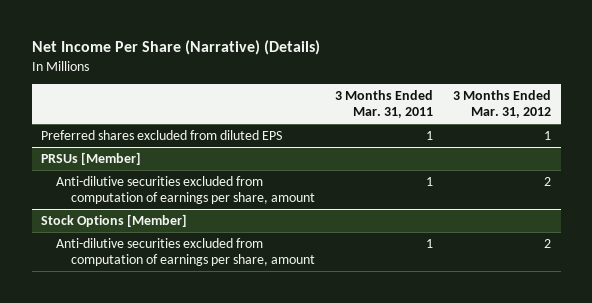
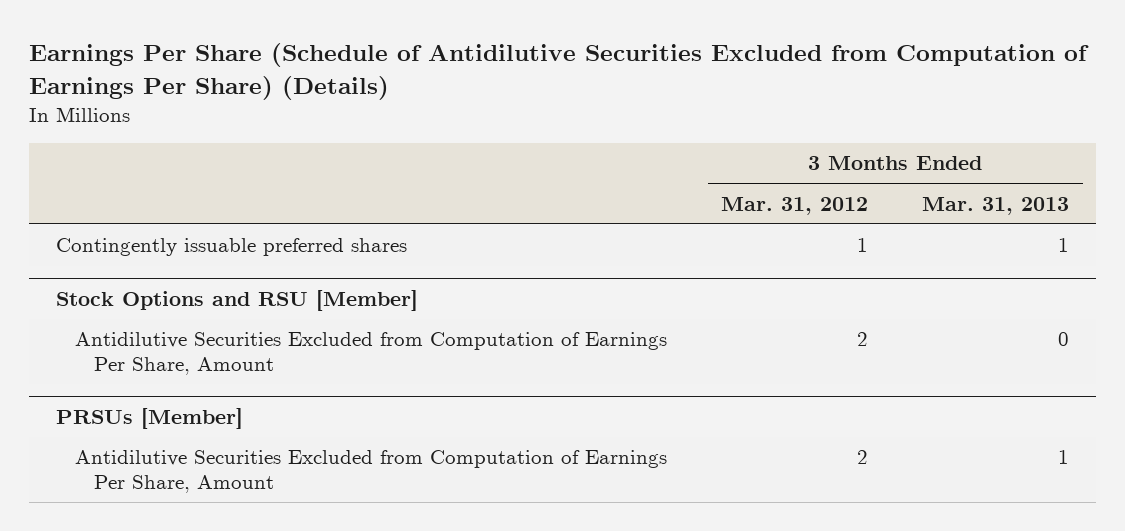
- Net Income Per Share (Narrative) (Details)
+ Earnings Per Share (Schedule of Antidilutive Securities Excluded from Computation of Earnings Per Share) (Details)
- | 3 Months Ended Mar. 31, 2011 | 3 Months Ended Mar. 31, 2012
+ | 3 Months Ended Mar. 31, 2012 | 3 Months Ended Mar. 31, 2013
- Preferred shares excluded from diluted EPS | 1 | 1
+ Contingently issuable preferred shares | 1 | 1
+ Stock Options and RSU [Member]
+ Antidilutive Securities Excluded from Computation of Earnings Per Share, Amount | 2 | 0
@ PRSUs [Member]
- Anti-dilutive securities excluded from computation of earnings per share, amount | 1 | 2
- Stock Options [Member]
- Anti-dilutive securities excluded from computation of earnings per share, amount | 1 | 2
@ PRSUs [Member]
+ Antidilutive Securities Excluded from Computation of Earnings Per Share, Amount | 2 | 1

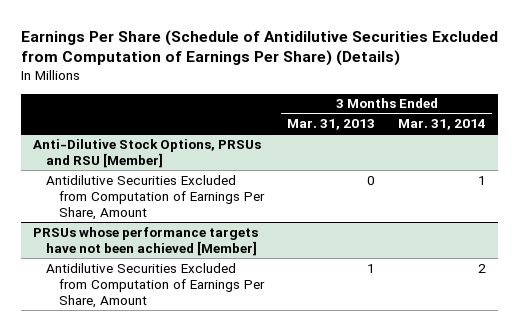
- | 3 Months Ended Mar. 31, 2012 | 3 Months Ended Mar. 31, 2013
+ | 3 Months Ended Mar. 31, 2013 | 3 Months Ended Mar. 31, 2014
- Contingently issuable preferred shares | 1 | 1
- Stock Options and RSU [Member]
+ Anti-Dilutive Stock Options, PRSUs and RSU [Member]
- PRSUs [Member]
+ PRSUs whose performance targets have not been achieved [Member]

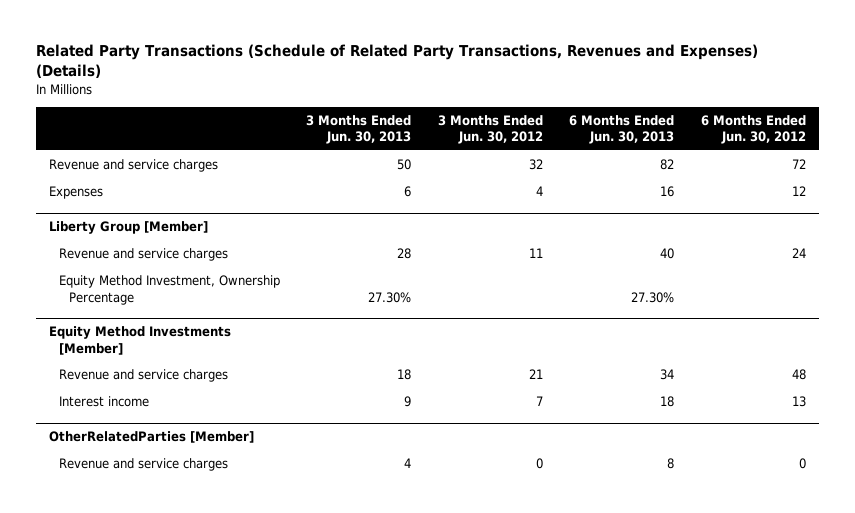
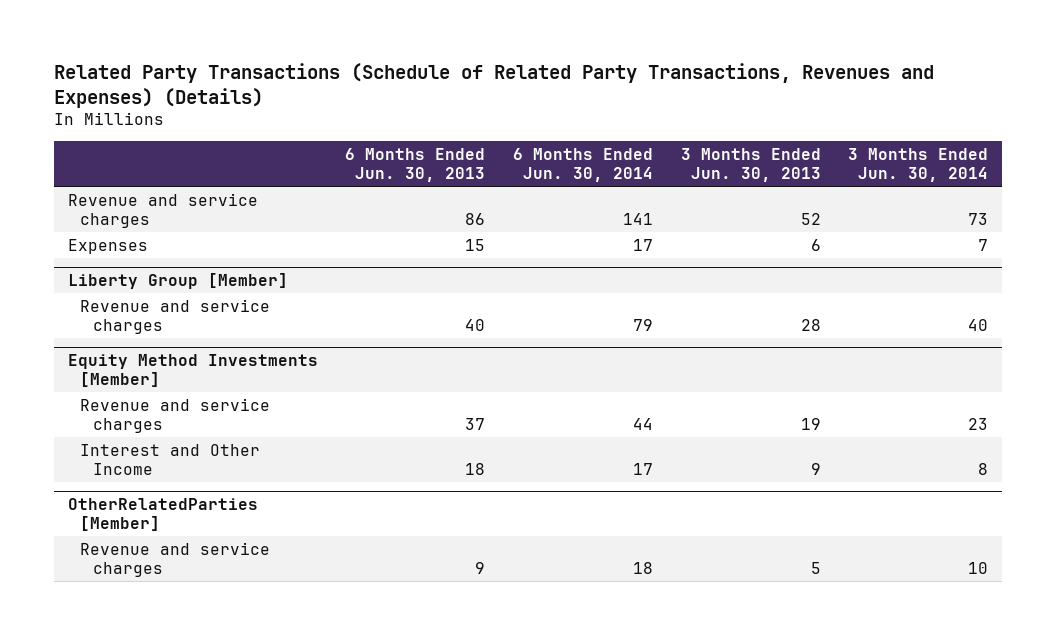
- | 3 Months Ended Jun. 30, 2013 | 3 Months Ended Jun. 30, 2012 | 6 Months Ended Jun. 30, 2013 | 6 Months Ended Jun. 30, 2012
+ | 6 Months Ended Jun. 30, 2013 | 6 Months Ended Jun. 30, 2014 | 3 Months Ended Jun. 30, 2013 | 3 Months Ended Jun. 30, 2014
- Revenue and service charges | 50 | 32 | 82 | 72
- Expenses | 6 | 4 | 16 | 12
+ Revenue and service charges | 86 | 141 | 52 | 73
+ Expenses | 15 | 17 | 6 | 7
@ Liberty Group [Member]
- Equity Method Investment, Ownership Percentage | 27.30% | | 27.30% |
@ Equity Method Investments [Member]
- Revenue and service charges | 18 | 21 | 34 | 48
- Interest income | 9 | 7 | 18 | 13
+ Revenue and service charges | 37 | 44 | 19 | 23
+ Interest and Other Income | 18 | 17 | 9 | 8
@ OtherRelatedParties [Member]
- Revenue and service charges | 4 | 0 | 8 | 0
+ Revenue and service charges | 9 | 18 | 5 | 10

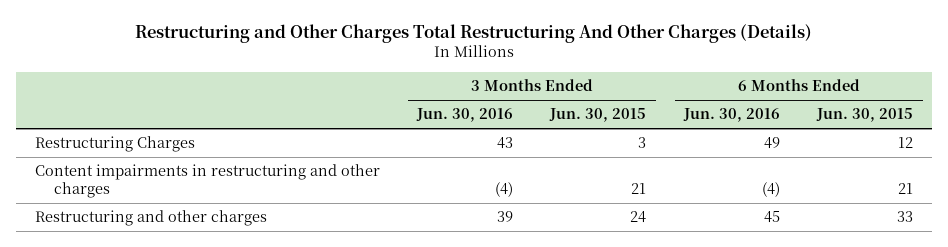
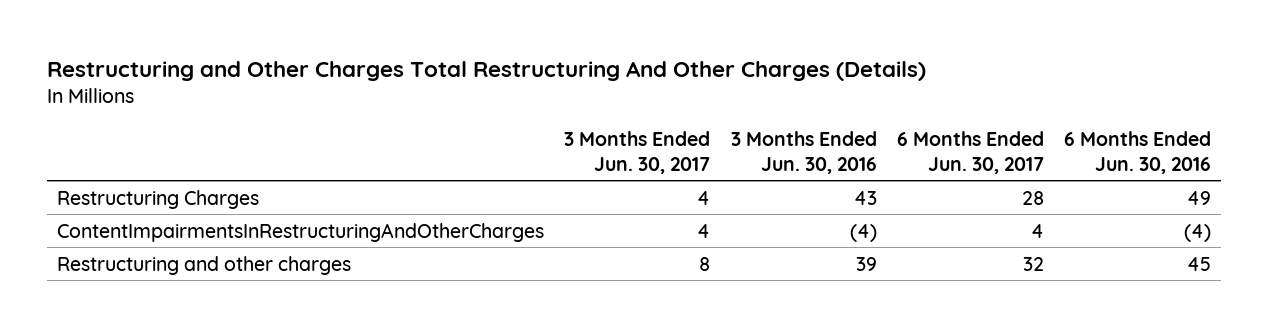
- | 3 Months Ended Jun. 30, 2016 | 3 Months Ended Jun. 30, 2015 | 6 Months Ended Jun. 30, 2016 | 6 Months Ended Jun. 30, 2015
+ | 3 Months Ended Jun. 30, 2017 | 3 Months Ended Jun. 30, 2016 | 6 Months Ended Jun. 30, 2017 | 6 Months Ended Jun. 30, 2016
- Content impairments in restructuring and other charges | (4) | 21 | (4) | 21
+ ContentImpairmentsInRestructuringAndOtherCharges | 4 | (4) | 4 | (4)

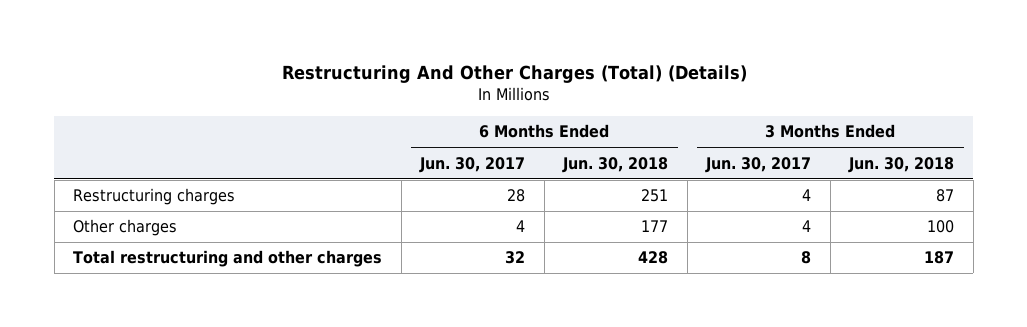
- Restructuring and Other Charges Total Restructuring And Other Charges (Details)
+ Restructuring And Other Charges (Total) (Details)
- | 3 Months Ended Jun. 30, 2017 | 3 Months Ended Jun. 30, 2016 | 6 Months Ended Jun. 30, 2017 | 6 Months Ended Jun. 30, 2016
+ | 6 Months Ended Jun. 30, 2017 | 6 Months Ended Jun. 30, 2018 | 3 Months Ended Jun. 30, 2017 | 3 Months Ended Jun. 30, 2018
- Restructuring Charges | 4 | 43 | 28 | 49
- ContentImpairmentsInRestructuringAndOtherCharges | 4 | (4) | 4 | (4)
- Restructuring and other charges | 8 | 39 | 32 | 45
+ Restructuring charges | 28 | 251 | 4 | 87
+ Other charges | 4 | 177 | 4 | 100
+ Total restructuring and other charges | 32 | 428 | 8 | 187

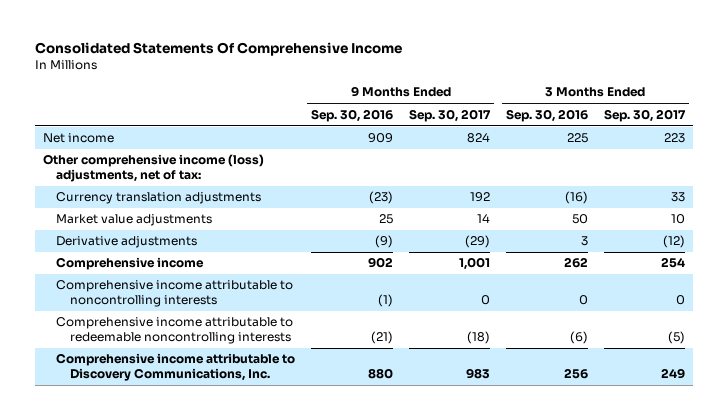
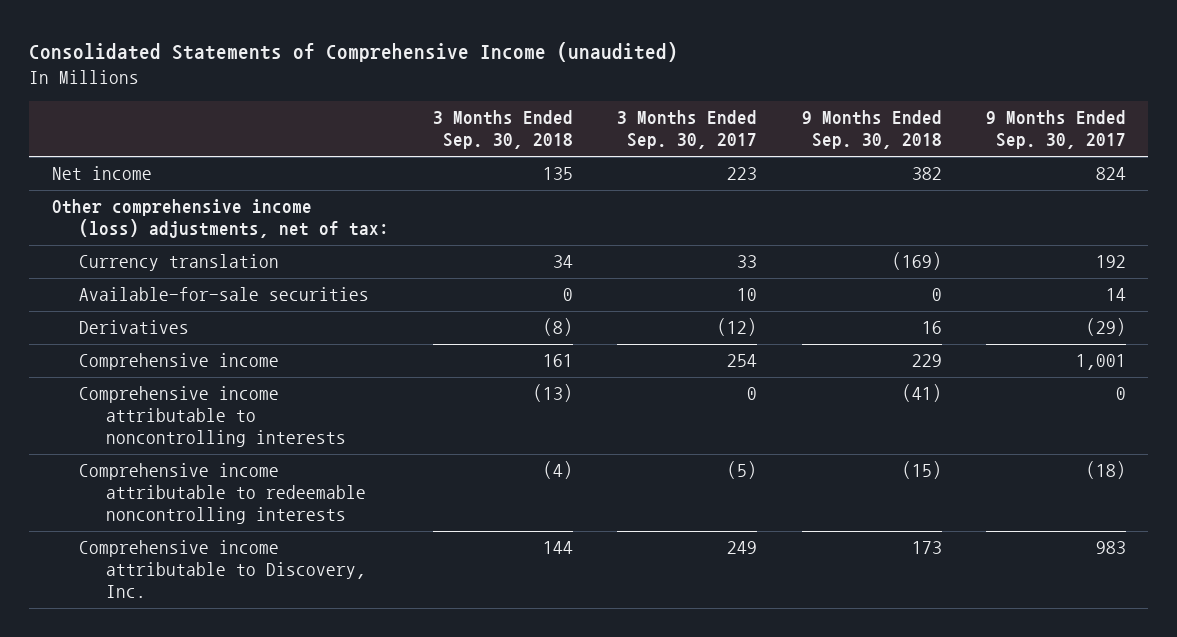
- Consolidated Statements Of Comprehensive Income
+ Consolidated Statements of Comprehensive Income (unaudited)
- | 9 Months Ended Sep. 30, 2016 | 9 Months Ended Sep. 30, 2017 | 3 Months Ended Sep. 30, 2016 | 3 Months Ended Sep. 30, 2017
+ | 3 Months Ended Sep. 30, 2018 | 3 Months Ended Sep. 30, 2017 | 9 Months Ended Sep. 30, 2018 | 9 Months Ended Sep. 30, 2017
- Currency translation adjustments | (23) | 192 | (16) | 33
- Market value adjustments | 25 | 14 | 50 | 10
- Derivative adjustments | (9) | (29) | 3 | (12)
+ Currency translation | 34 | 33 | (169) | 192
+ Available-for-sale securities | 0 | 10 | 0 | 14
+ Derivatives | (8) | (12) | 16 | (29)
- Comprehensive income attributable to Discovery Communications, Inc. | 880 | 983 | 256 | 249
+ Comprehensive income attributable to Discovery, Inc. | 144 | 249 | 173 | 983

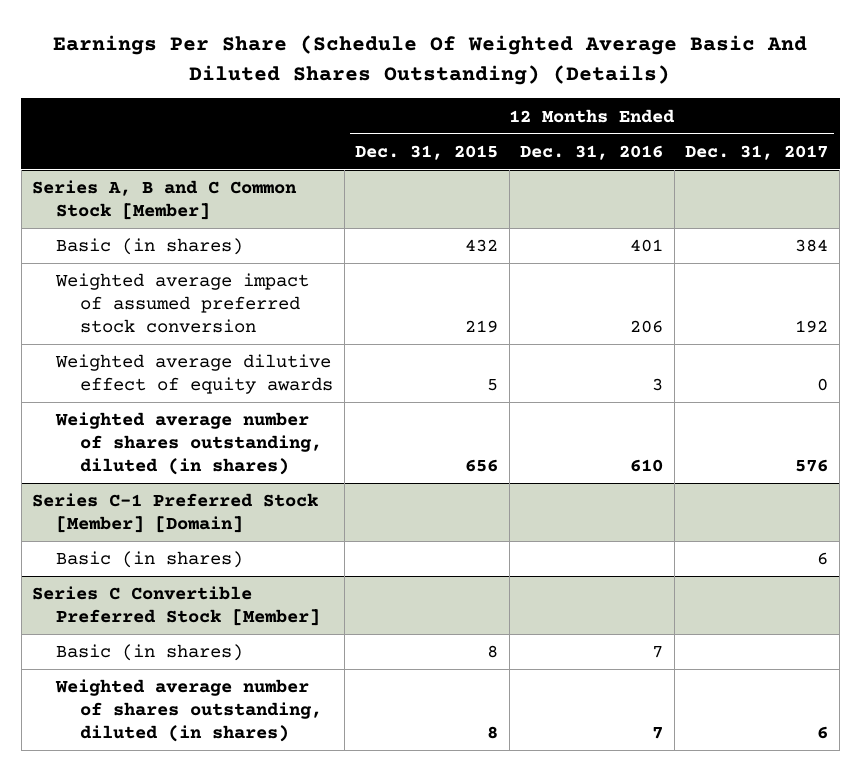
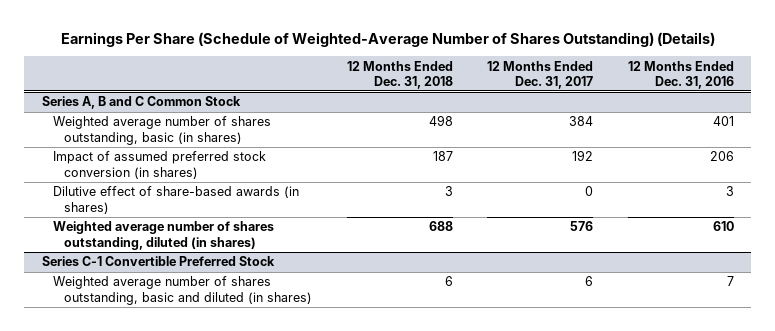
- Earnings Per Share (Schedule Of Weighted Average Basic And Diluted Shares Outstanding) (Details)
+ Earnings Per Share (Schedule of Weighted-Average Number of Shares Outstanding) (Details)
- | 12 Months Ended Dec. 31, 2015 | 12 Months Ended Dec. 31, 2016 | 12 Months Ended Dec. 31, 2017
+ | 12 Months Ended Dec. 31, 2018 | 12 Months Ended Dec. 31, 2017 | 12 Months Ended Dec. 31, 2016
- Series A, B and C Common Stock [Member]
- Basic (in shares) | 432 | 401 | 384
- Weighted average impact of assumed preferred stock conversion | 219 | 206 | 192
- Weighted average dilutive effect of equity awards | 5 | 3 | 0
+ Series A, B and C Common Stock
+ Weighted average number of shares outstanding, basic (in shares) | 498 | 384 | 401
+ Impact of assumed preferred stock conversion (in shares) | 187 | 192 | 206
+ Dilutive effect of share-based awards (in shares) | 3 | 0 | 3
- Series C-1 Preferred Stock [Member] [Domain]
- Basic (in shares) | | | 6
- Series C Convertible Preferred Stock [Member]
- Basic (in shares) | 8 | 7 |
- Weighted average number of shares outstanding, diluted (in shares) | 8 | 7 | 6
+ Series C-1 Convertible Preferred Stock
+ Weighted average number of shares outstanding, basic and diluted (in shares) | 6 | 6 | 7

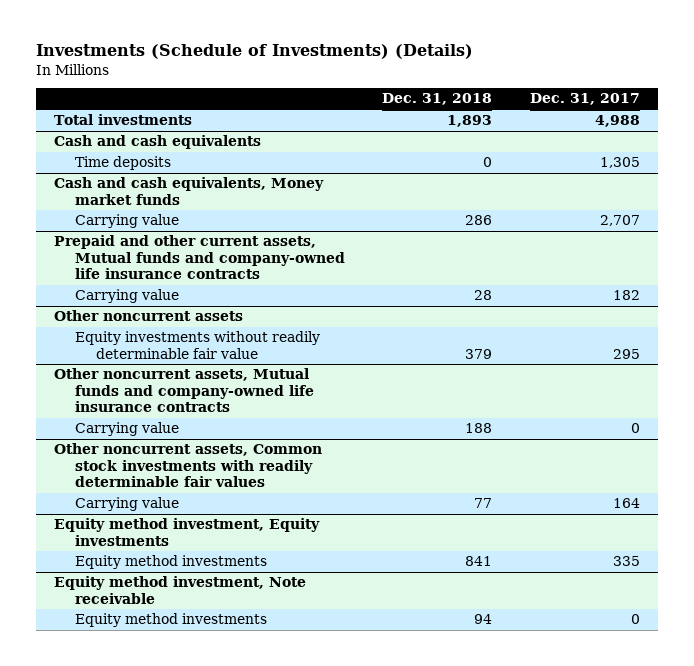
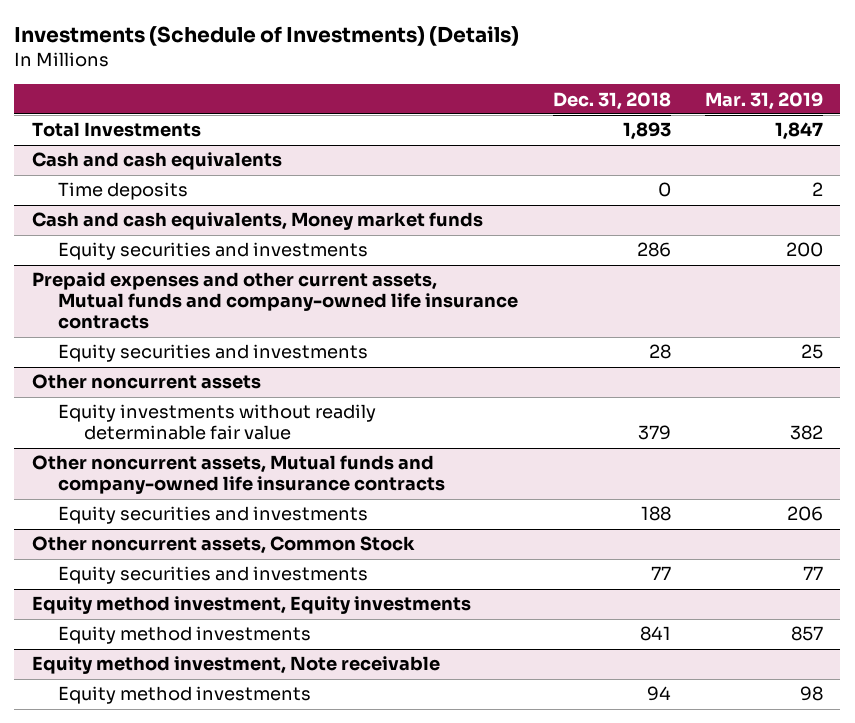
- | Dec. 31, 2018 | Dec. 31, 2017
+ | Dec. 31, 2018 | Mar. 31, 2019
- Total investments | 1,893 | 4,988
+ Total Investments | 1,893 | 1,847
@ Cash and cash equivalents, Money market funds
- Carrying value | 286 | 2,707
- Prepaid and other current assets, Mutual funds and company-owned life insurance contracts
- Carrying value | 28 | 182
@ Cash and cash equivalents, Money market funds
+ Equity securities and investments | 286 | 200
+ Prepaid expenses and other current assets, Mutual funds and company-owned life insurance contracts
+ Equity securities and investments | 28 | 25
@ Other noncurrent assets, Mutual funds and company-owned life insurance contracts
- Carrying value | 188 | 0
- Other noncurrent assets, Common stock investments with readily determinable fair values
- Carrying value | 77 | 164
@ Other noncurrent assets, Mutual funds and company-owned life insurance contracts
+ Equity securities and investments | 188 | 206
+ Other noncurrent assets, Common Stock
+ Equity securities and investments | 77 | 77

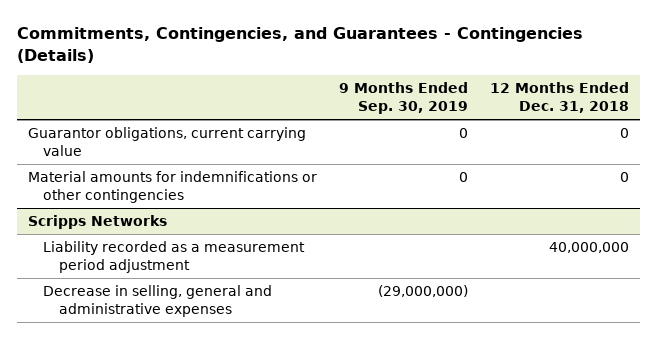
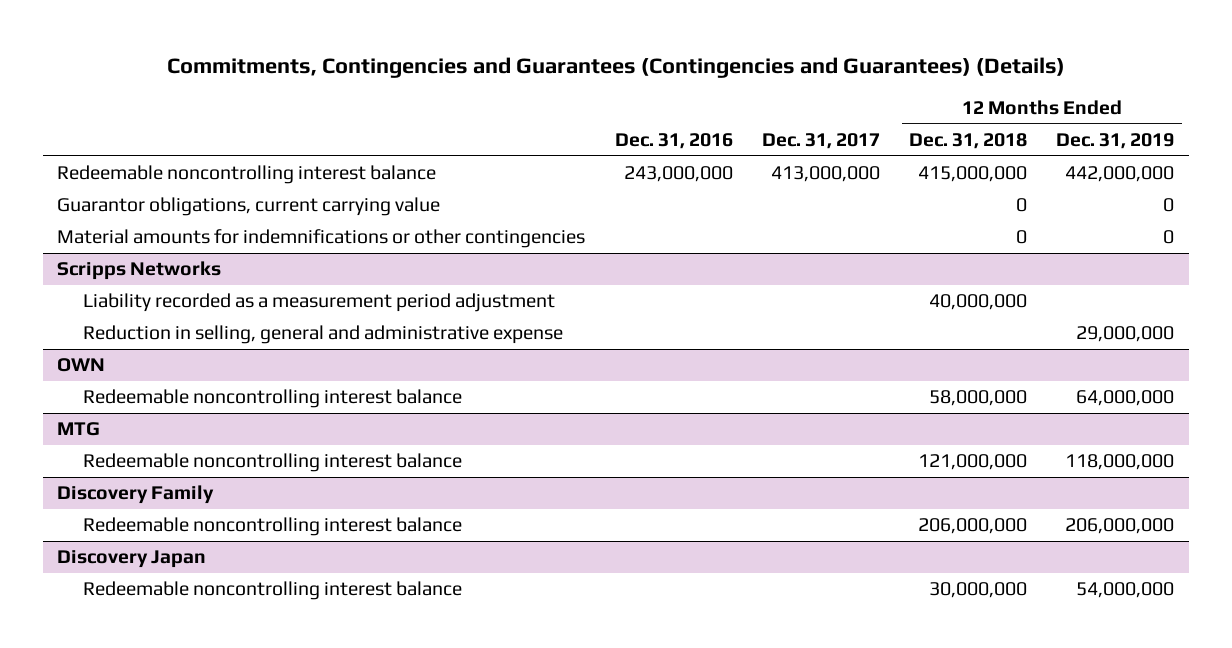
- Commitments, Contingencies, and Guarantees - Contingencies (Details)
+ Commitments, Contingencies and Guarantees (Contingencies and Guarantees) (Details)
- | 9 Months Ended Sep. 30, 2019 | 12 Months Ended Dec. 31, 2018
+ | Dec. 31, 2016 | Dec. 31, 2017 | 12 Months Ended Dec. 31, 2018 | 12 Months Ended Dec. 31, 2019
+ Redeemable noncontrolling interest balance | 243,000,000 | 413,000,000 | 415,000,000 | 442,000,000
@ Scripps Networks
- Decrease in selling, general and administrative expenses | (29,000,000) |
+ Reduction in selling, general and administrative expense | | | | 29,000,000
+ OWN
+ Redeemable noncontrolling interest balance | | | 58,000,000 | 64,000,000
+ MTG
+ Redeemable noncontrolling interest balance | | | 121,000,000 | 118,000,000
+ Discovery Family
+ Redeemable noncontrolling interest balance | | | 206,000,000 | 206,000,000
+ Discovery Japan
+ Redeemable noncontrolling interest balance | | | 30,000,000 | 54,000,000

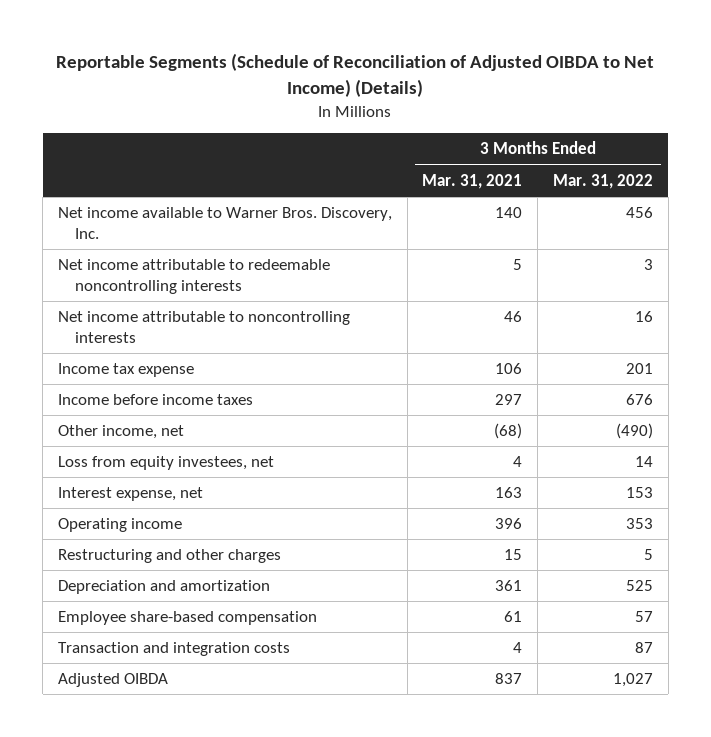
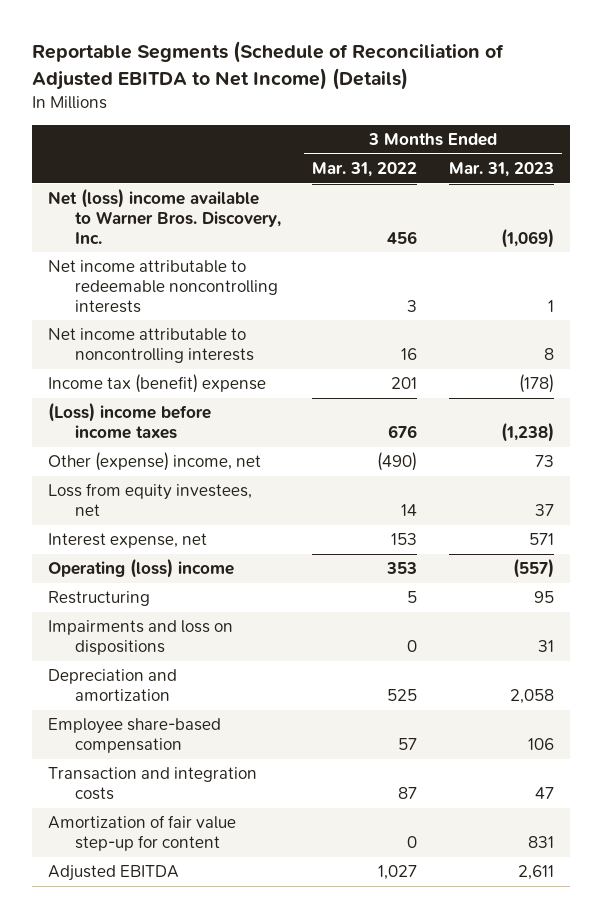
- Reportable Segments (Schedule of Reconciliation of Adjusted OIBDA to Net Income) (Details)
+ Reportable Segments (Schedule of Reconciliation of Adjusted EBITDA to Net Income) (Details)
- | 3 Months Ended Mar. 31, 2021 | 3 Months Ended Mar. 31, 2022
+ | 3 Months Ended Mar. 31, 2022 | 3 Months Ended Mar. 31, 2023
- Net income available to Warner Bros. Discovery, Inc. | 140 | 456
+ Net (loss) income available to Warner Bros. Discovery, Inc. | 456 | (1,069)
- Income tax expense | 106 | 201
- Income before income taxes | 297 | 676
- Other income, net | (68) | (490)
+ Income tax (benefit) expense | 201 | (178)
+ (Loss) income before income taxes | 676 | (1,238)
+ Other (expense) income, net | (490) | 73
- Operating income | 396 | 353
- Restructuring and other charges | 15 | 5
+ Operating (loss) income | 353 | (557)
+ Restructuring | 5 | 95
+ Impairments and loss on dispositions | 0 | 31
- Adjusted OIBDA | 837 | 1,027
+ Amortization of fair value step-up for content | 0 | 831
+ Adjusted EBITDA | 1,027 | 2,611

